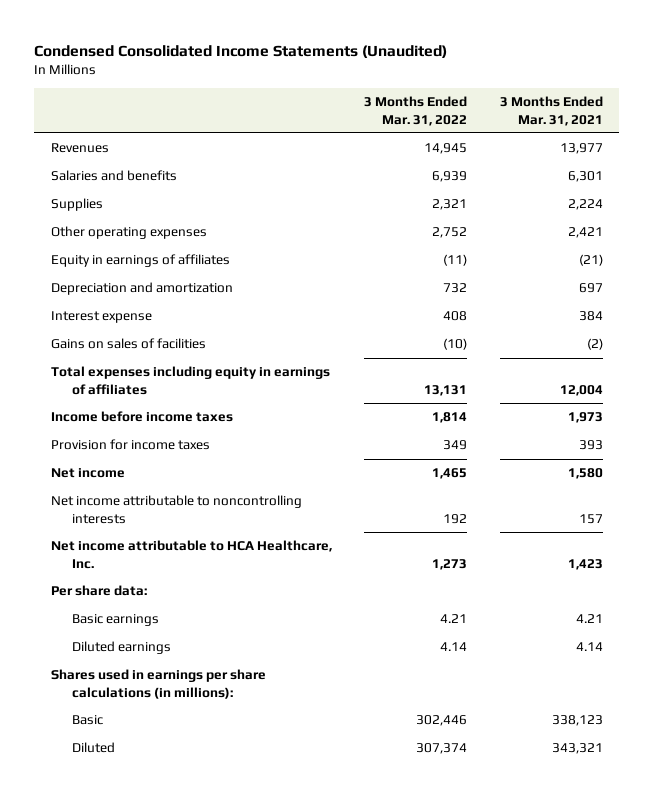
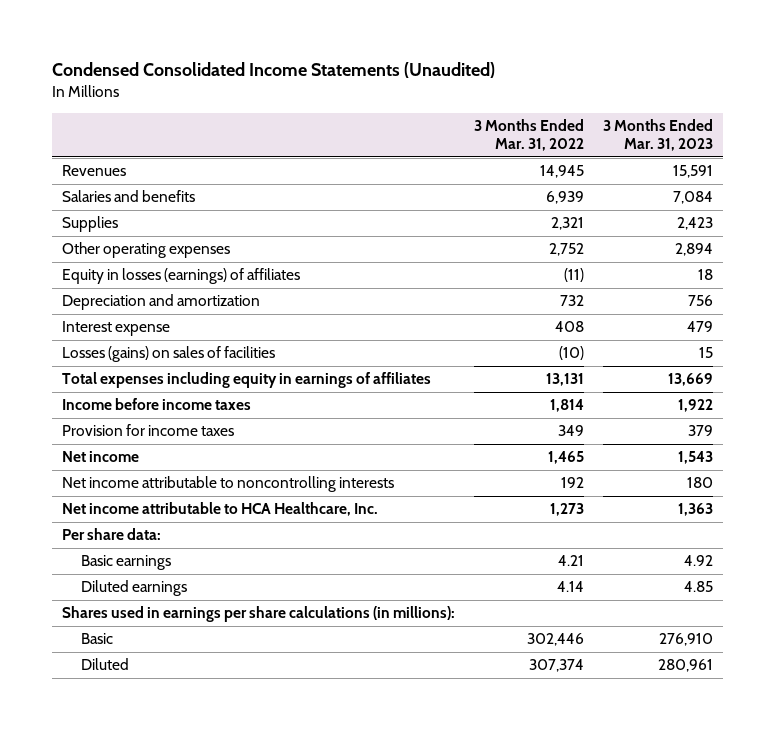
- | 3 Months Ended Mar. 31, 2022 | 3 Months Ended Mar. 31, 2021
+ | 3 Months Ended Mar. 31, 2022 | 3 Months Ended Mar. 31, 2023
- Equity in earnings of affiliates | (11) | (21)
+ Equity in losses (earnings) of affiliates | (11) | 18
- Gains on sales of facilities | (10) | (2)
+ Losses (gains) on sales of facilities | (10) | 15

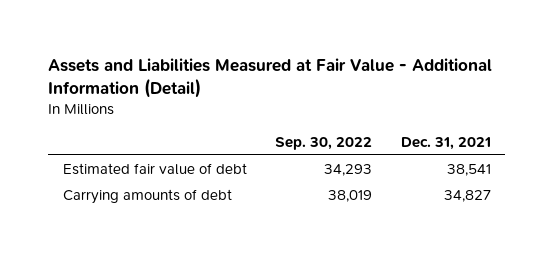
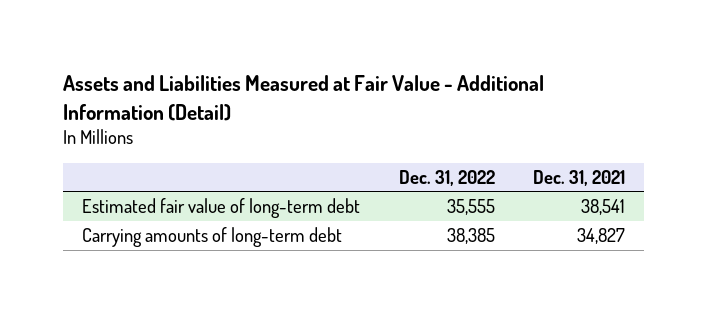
- | Sep. 30, 2022 | Dec. 31, 2021
+ | Dec. 31, 2022 | Dec. 31, 2021
- Estimated fair value of debt | 34,293 | 38,541
- Carrying amounts of debt | 38,019 | 34,827
+ Estimated fair value of long-term debt | 35,555 | 38,541
+ Carrying amounts of long-term debt | 38,385 | 34,827

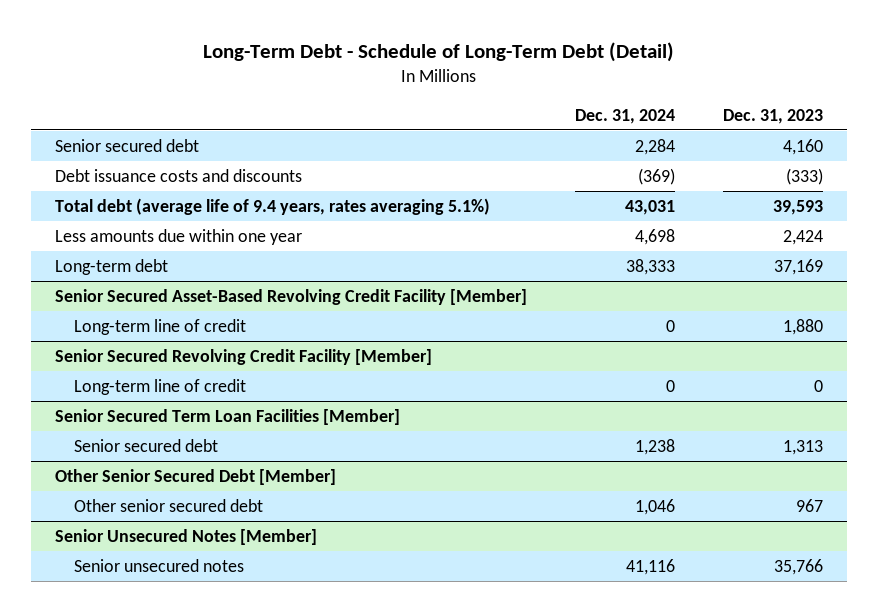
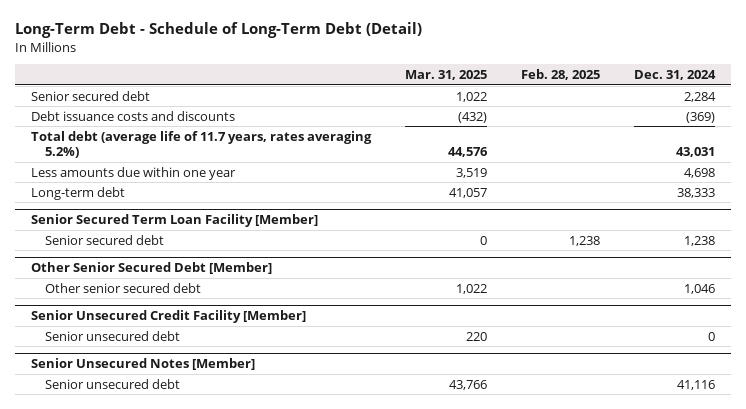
- | Dec. 31, 2024 | Dec. 31, 2023
+ | Mar. 31, 2025 | Feb. 28, 2025 | Dec. 31, 2024
- Total debt (average life of 9.4 years, rates averaging 5.1%) | 43,031 | 39,593
+ Total debt (average life of 11.7 years, rates averaging 5.2%) | 44,576 | | 43,031
- Senior Secured Asset-Based Revolving Credit Facility [Member]
- Long-term line of credit | 0 | 1,880
- Senior Secured Revolving Credit Facility [Member]
- Long-term line of credit | 0 | 0
- Senior Secured Term Loan Facilities [Member]
+ Senior Secured Term Loan Facility [Member]
+ Senior Unsecured Credit Facility [Member]
+ Senior unsecured debt | 220 | | 0
@ Senior Unsecured Notes [Member]
- Senior unsecured notes | 41,116 | 35,766
+ Senior unsecured debt | 43,766 | | 41,116

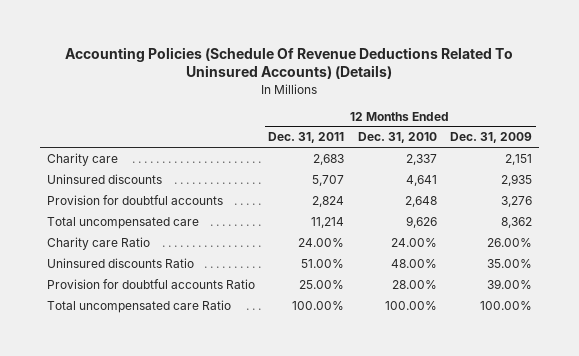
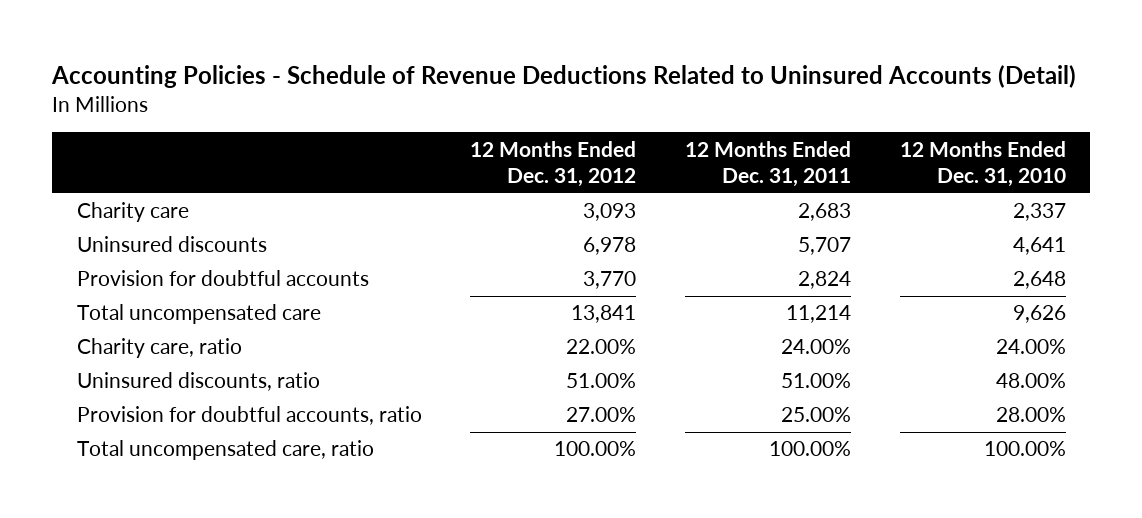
- Accounting Policies (Schedule Of Revenue Deductions Related To Uninsured Accounts) (Details)
+ Accounting Policies - Schedule of Revenue Deductions Related to Uninsured Accounts (Detail)
- | 12 Months Ended Dec. 31, 2011 | 12 Months Ended Dec. 31, 2010 | 12 Months Ended Dec. 31, 2009
+ | 12 Months Ended Dec. 31, 2012 | 12 Months Ended Dec. 31, 2011 | 12 Months Ended Dec. 31, 2010
- Charity care Ratio | 24.00% | 24.00% | 26.00%
- Uninsured discounts Ratio | 51.00% | 48.00% | 35.00%
- Provision for doubtful accounts Ratio | 25.00% | 28.00% | 39.00%
- Total uncompensated care Ratio | 100.00% | 100.00% | 100.00%
+ Charity care, ratio | 22.00% | 24.00% | 24.00%
+ Uninsured discounts, ratio | 51.00% | 51.00% | 48.00%
+ Provision for doubtful accounts, ratio | 27.00% | 25.00% | 28.00%
+ Total uncompensated care, ratio | 100.00% | 100.00% | 100.00%

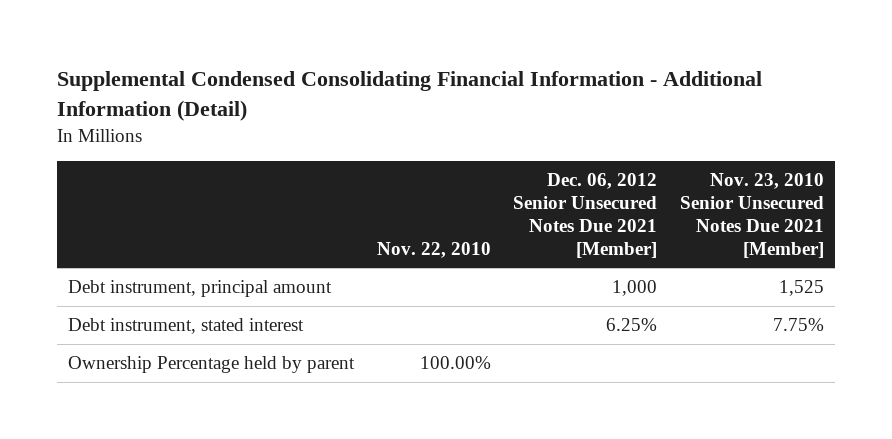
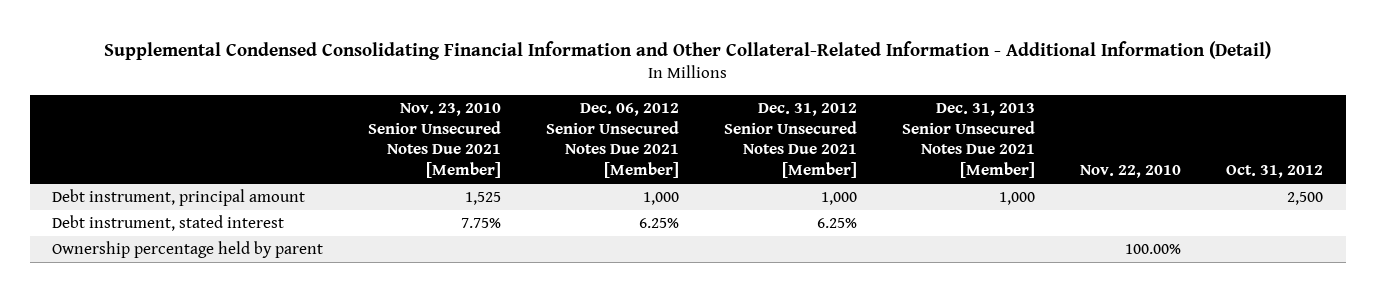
- Supplemental Condensed Consolidating Financial Information - Additional Information (Detail)
+ Supplemental Condensed Consolidating Financial Information and Other Collateral-Related Information - Additional Information (Detail)
- | Nov. 22, 2010 | Dec. 06, 2012 Senior Unsecured Notes Due 2021 [Member] | Nov. 23, 2010 Senior Unsecured Notes Due 2021 [Member]
+ | Nov. 23, 2010 Senior Unsecured Notes Due 2021 [Member] | Dec. 06, 2012 Senior Unsecured Notes Due 2021 [Member] | Dec. 31, 2012 Senior Unsecured Notes Due 2021 [Member] | Dec. 31, 2013 Senior Unsecured Notes Due 2021 [Member] | Nov. 22, 2010 | Oct. 31, 2012
- Ownership Percentage held by parent | 100.00% | |
+ Ownership percentage held by parent | | | | | 100.00% |

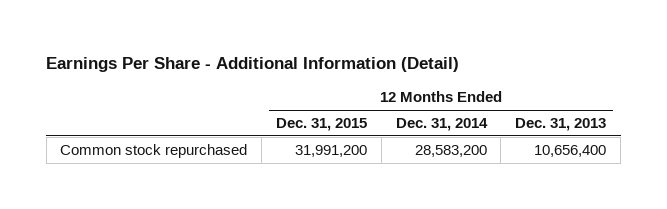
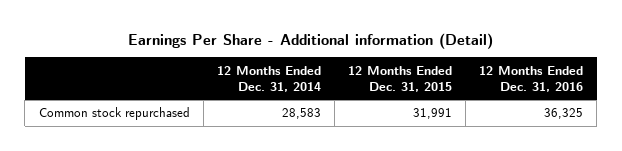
- Earnings Per Share - Additional Information (Detail)
+ Earnings Per Share - Additional information (Detail)
- | 12 Months Ended Dec. 31, 2015 | 12 Months Ended Dec. 31, 2014 | 12 Months Ended Dec. 31, 2013
+ | 12 Months Ended Dec. 31, 2014 | 12 Months Ended Dec. 31, 2015 | 12 Months Ended Dec. 31, 2016
- Common stock repurchased | 31,991,200 | 28,583,200 | 10,656,400
+ Common stock repurchased | 28,583 | 31,991 | 36,325

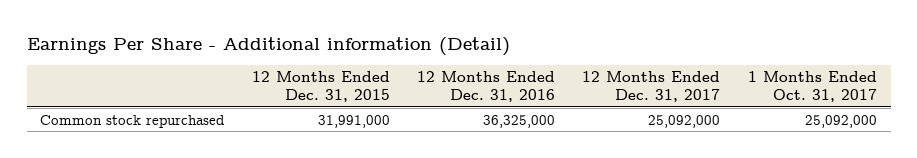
- | 12 Months Ended Dec. 31, 2014 | 12 Months Ended Dec. 31, 2015 | 12 Months Ended Dec. 31, 2016
+ | 12 Months Ended Dec. 31, 2015 | 12 Months Ended Dec. 31, 2016 | 12 Months Ended Dec. 31, 2017 | 1 Months Ended Oct. 31, 2017
- Common stock repurchased | 28,583 | 31,991 | 36,325
+ Common stock repurchased | 31,991,000 | 36,325,000 | 25,092,000 | 25,092,000

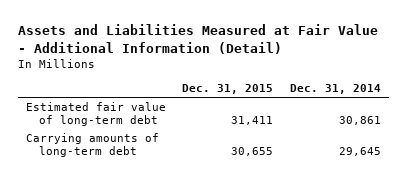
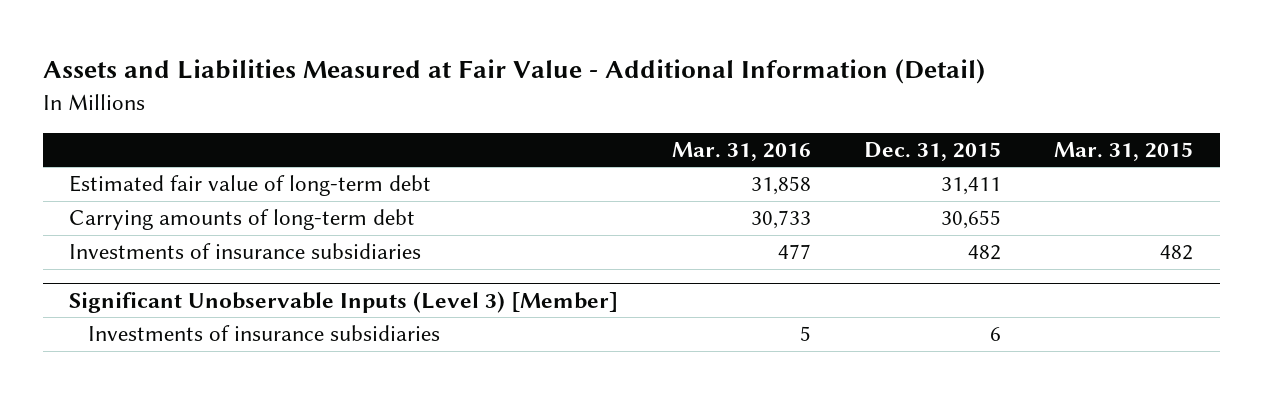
- | Dec. 31, 2015 | Dec. 31, 2014
+ | Mar. 31, 2016 | Dec. 31, 2015 | Mar. 31, 2015
+ Investments of insurance subsidiaries | 477 | 482 | 482
+ Significant Unobservable Inputs (Level 3) [Member]
+ Investments of insurance subsidiaries | 5 | 6 |

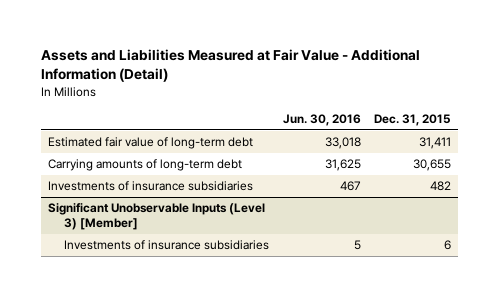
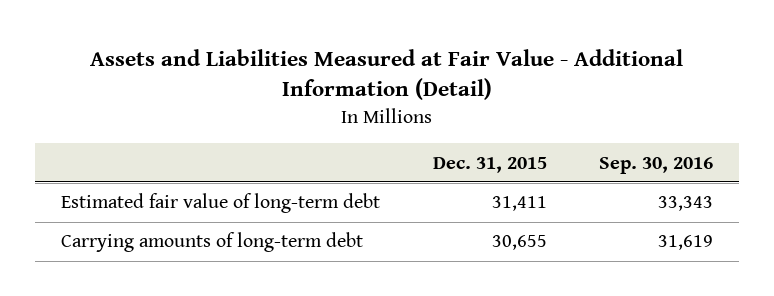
- | Jun. 30, 2016 | Dec. 31, 2015
+ | Dec. 31, 2015 | Sep. 30, 2016
- Investments of insurance subsidiaries | 467 | 482
- Significant Unobservable Inputs (Level 3) [Member]
- Investments of insurance subsidiaries | 5 | 6

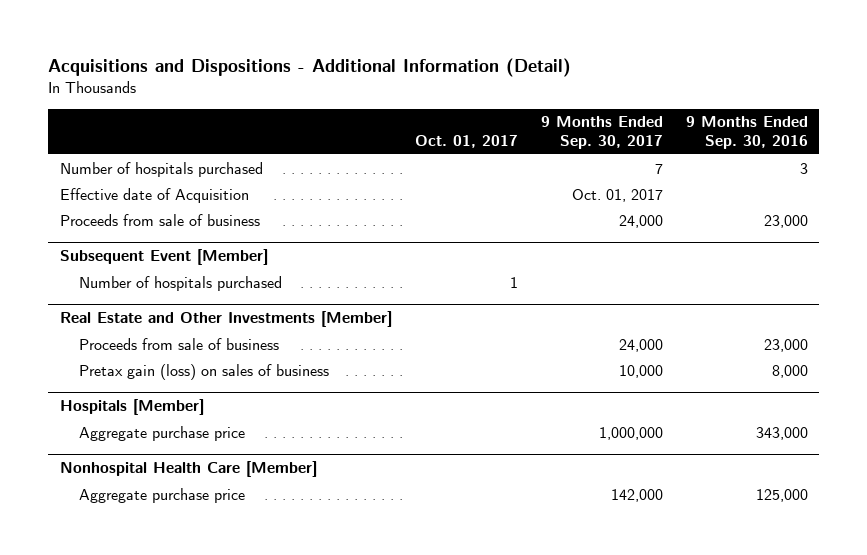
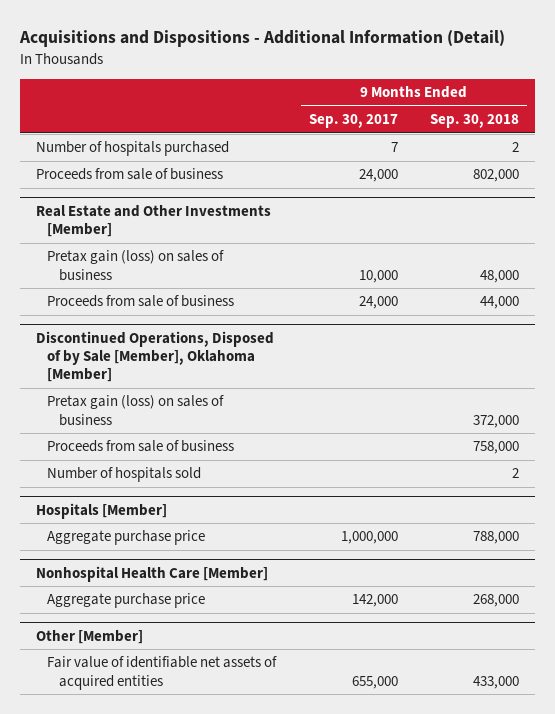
- | Oct. 01, 2017 | 9 Months Ended Sep. 30, 2017 | 9 Months Ended Sep. 30, 2016
+ | 9 Months Ended Sep. 30, 2017 | 9 Months Ended Sep. 30, 2018
- Effective date of Acquisition | | Oct. 01, 2017 |
- Subsequent Event [Member]
- Number of hospitals purchased | 1 | |
@ Real Estate and Other Investments [Member]
moved down: Proceeds from sale of business | 24,000 | 44,000
+ Discontinued Operations, Disposed of by Sale [Member], Oklahoma [Member]
+ Pretax gain (loss) on sales of business | | 372,000
+ Proceeds from sale of business | | 758,000
+ Number of hospitals sold | | 2
+ Other [Member]
+ Fair value of identifiable net assets of acquired entities | 655,000 | 433,000

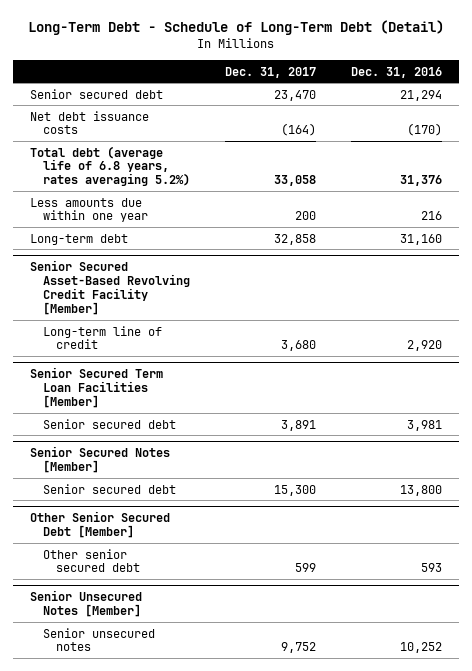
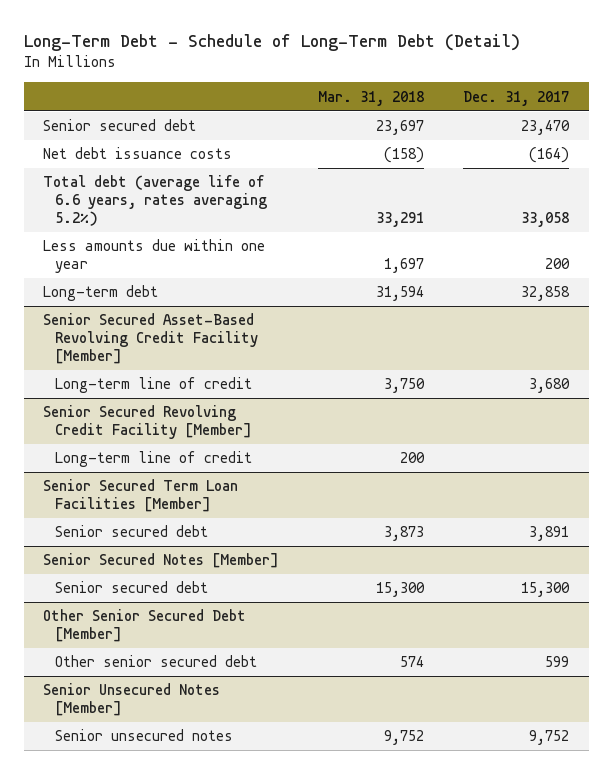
- | Dec. 31, 2017 | Dec. 31, 2016
+ | Mar. 31, 2018 | Dec. 31, 2017
- Total debt (average life of 6.8 years, rates averaging 5.2%) | 33,058 | 31,376
+ Total debt (average life of 6.6 years, rates averaging 5.2%) | 33,291 | 33,058
+ Senior Secured Revolving Credit Facility [Member]
+ Long-term line of credit | 200 |

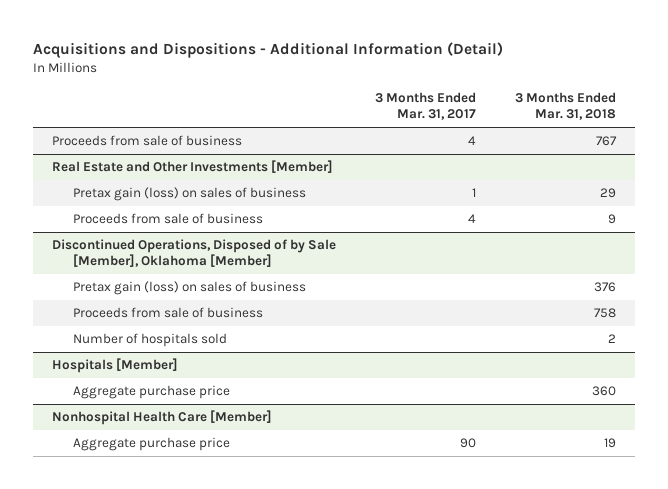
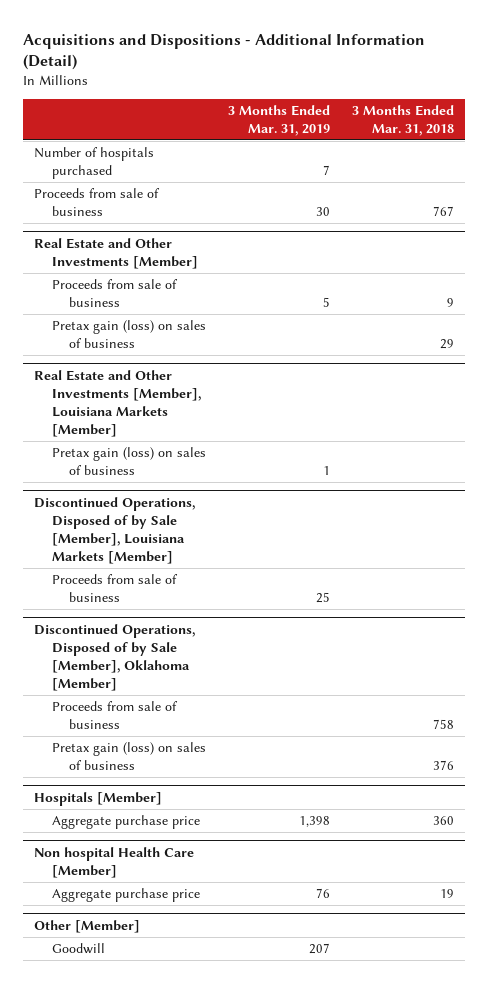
- | 3 Months Ended Mar. 31, 2017 | 3 Months Ended Mar. 31, 2018
+ | 3 Months Ended Mar. 31, 2019 | 3 Months Ended Mar. 31, 2018
+ Number of hospitals purchased | 7 |
@ Real Estate and Other Investments [Member]
moved down: Pretax gain (loss) on sales of business | | 29
+ Real Estate and Other Investments [Member], Louisiana Markets [Member]
+ Pretax gain (loss) on sales of business | 1 |
+ Discontinued Operations, Disposed of by Sale [Member], Louisiana Markets [Member]
+ Proceeds from sale of business | 25 |
@ Discontinued Operations, Disposed of by Sale [Member], Oklahoma [Member]
- Number of hospitals sold | | 2
moved down: Pretax gain (loss) on sales of business | | 376
- Nonhospital Health Care [Member]
+ Non hospital Health Care [Member]
+ Other [Member]
+ Goodwill | 207 |

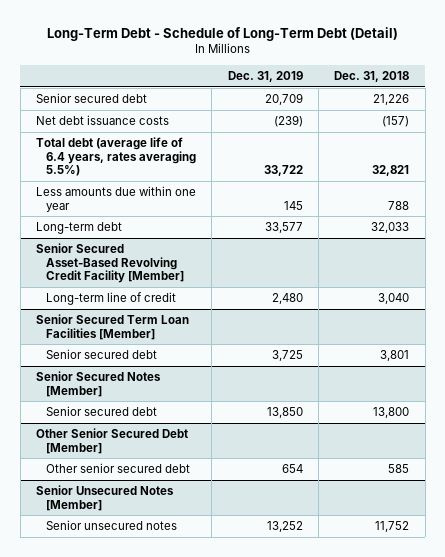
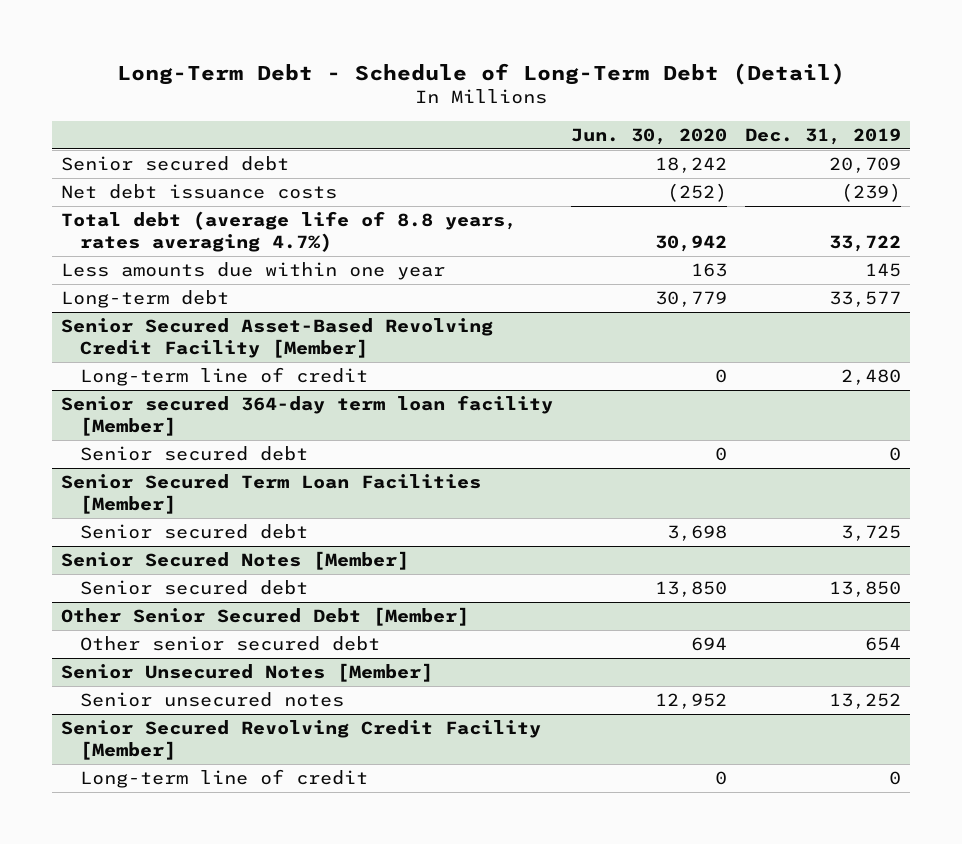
- | Dec. 31, 2019 | Dec. 31, 2018
+ | Jun. 30, 2020 | Dec. 31, 2019
- Total debt (average life of 6.4 years, rates averaging 5.5%) | 33,722 | 32,821
+ Total debt (average life of 8.8 years, rates averaging 4.7%) | 30,942 | 33,722
+ Senior secured 364-day term loan facility [Member]
+ Senior secured debt | 0 | 0
+ Senior Secured Revolving Credit Facility [Member]
+ Long-term line of credit | 0 | 0

